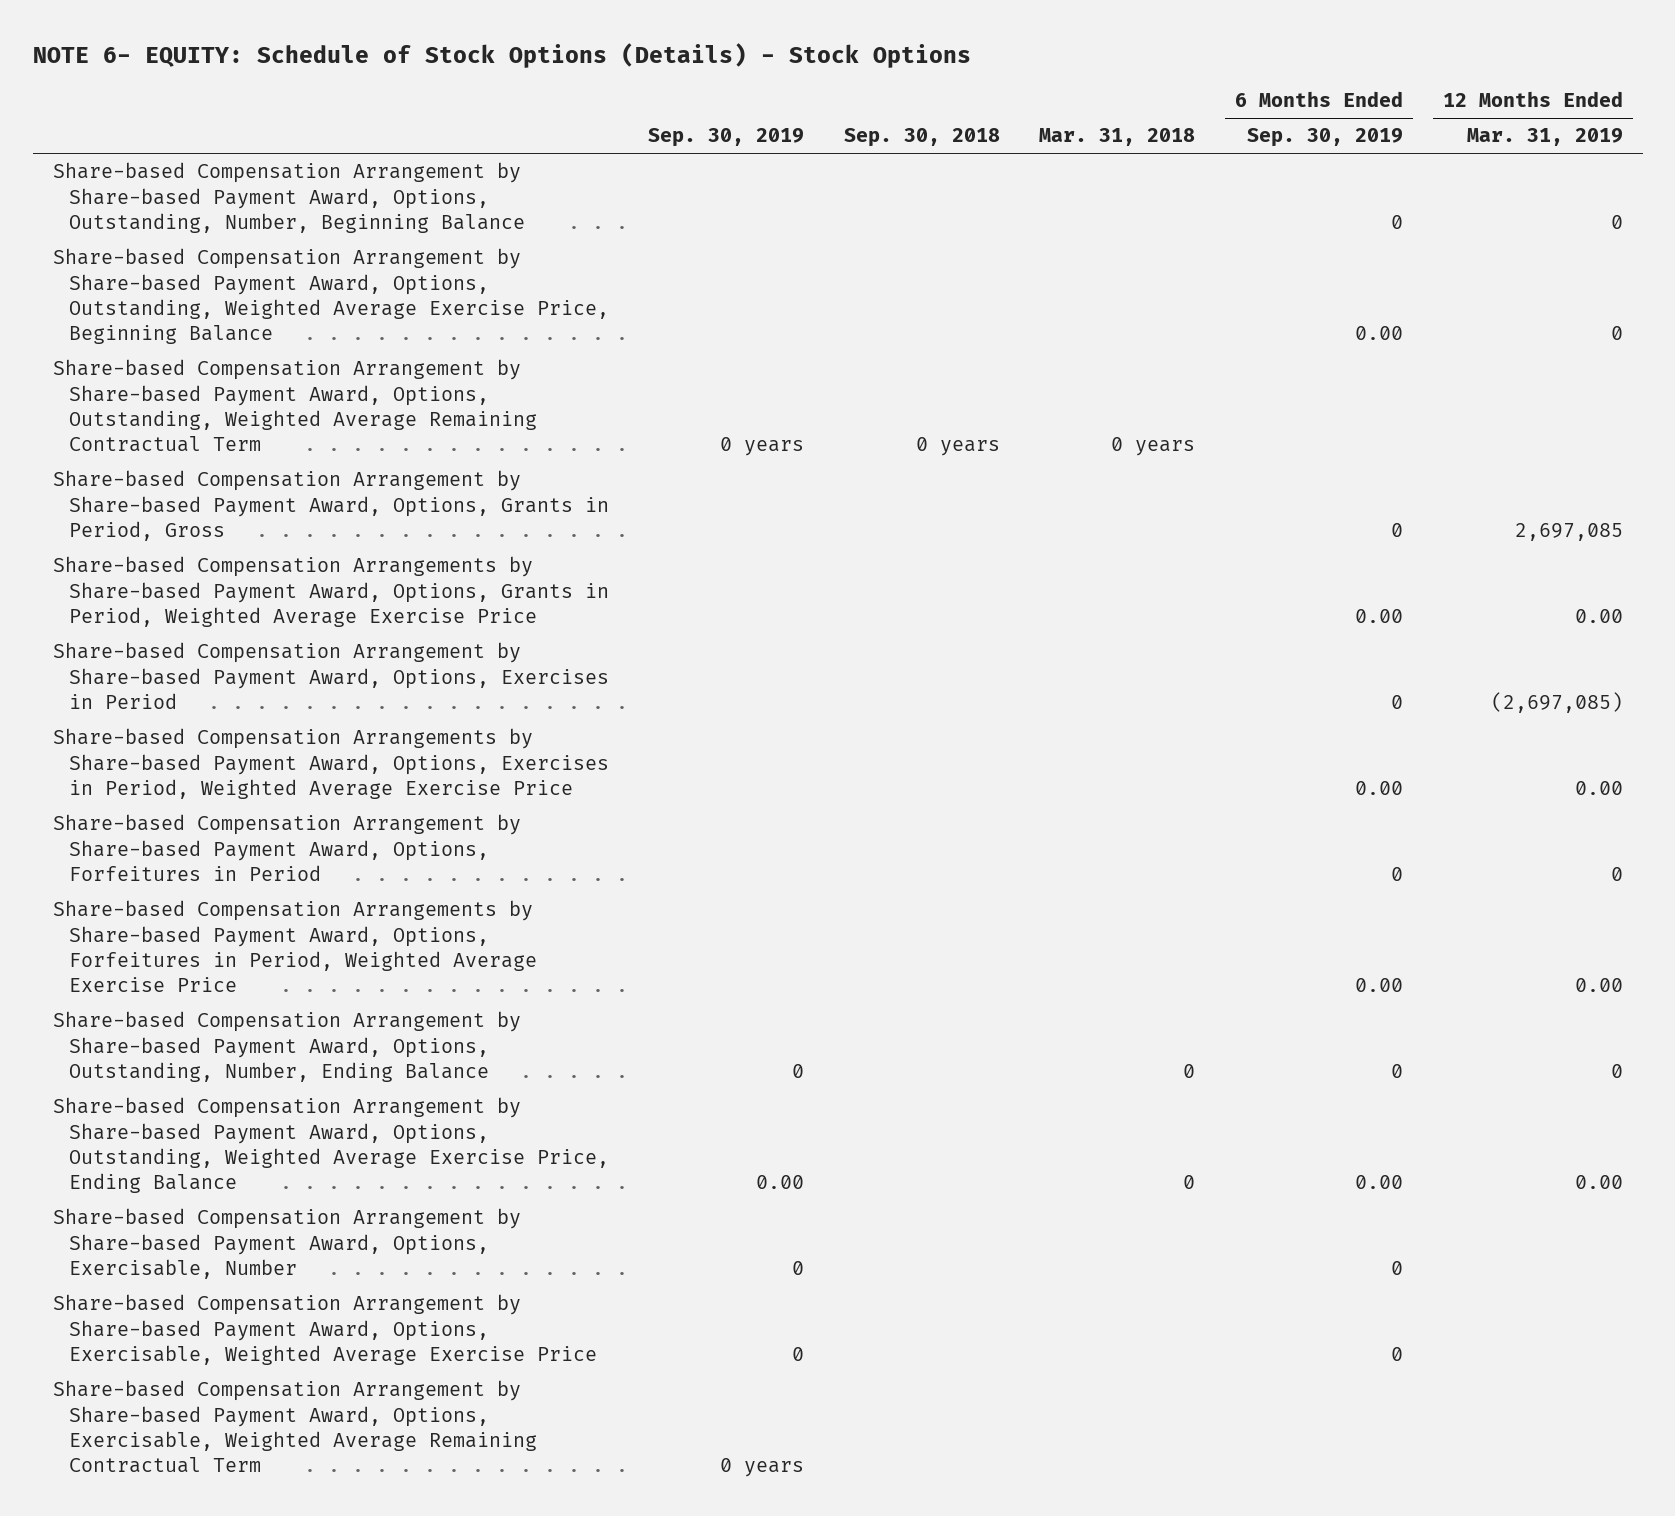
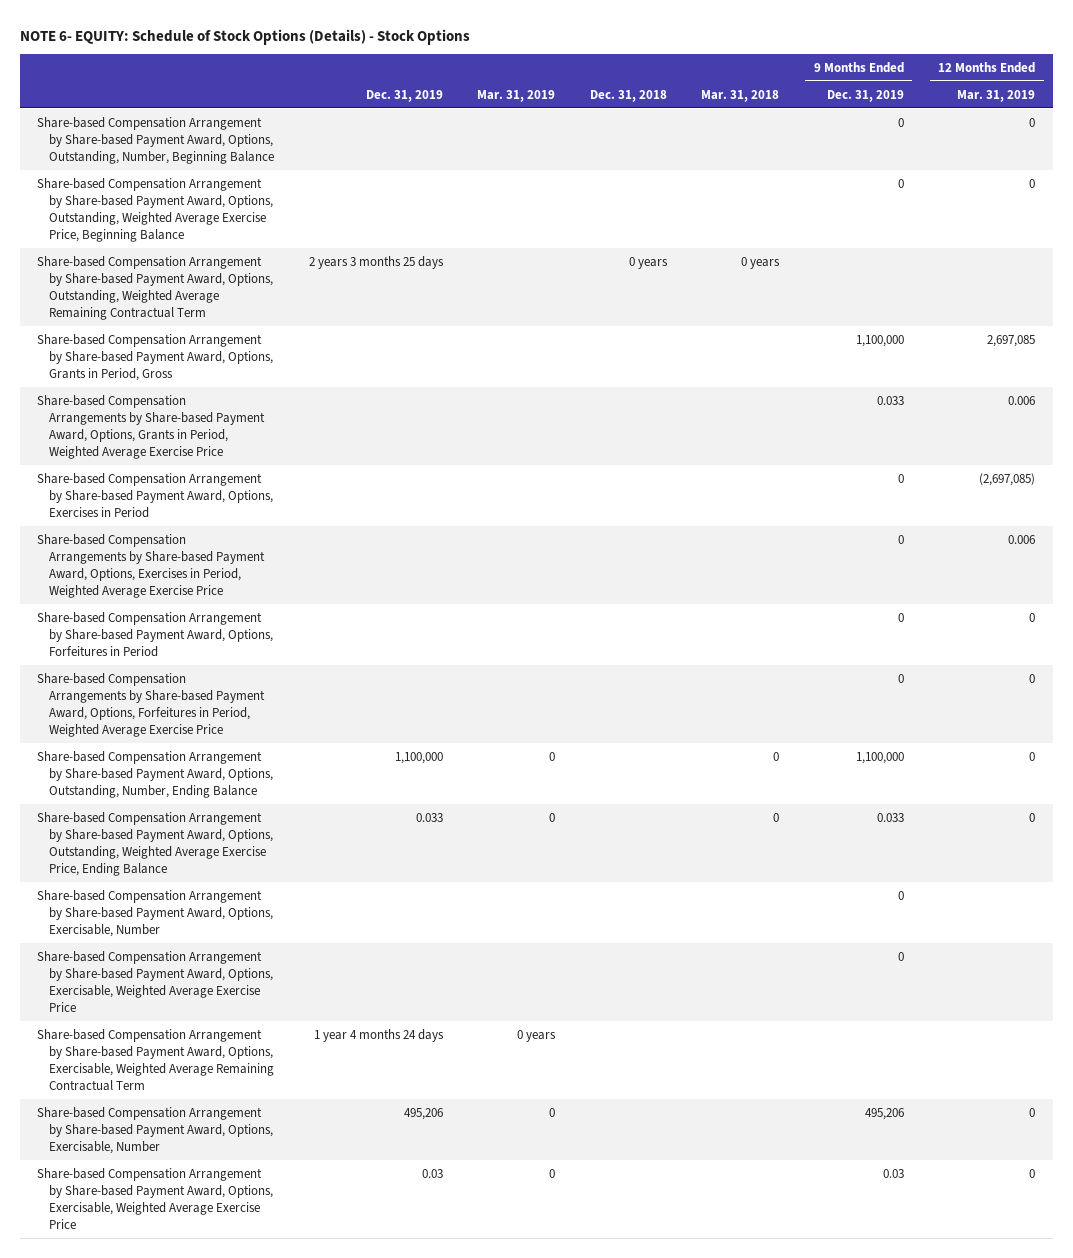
- | Sep. 30, 2019 | Sep. 30, 2018 | Mar. 31, 2018 | 6 Months Ended Sep. 30, 2019 | 12 Months Ended Mar. 31, 2019
+ | Dec. 31, 2019 | Mar. 31, 2019 | Dec. 31, 2018 | Mar. 31, 2018 | 9 Months Ended Dec. 31, 2019 | 12 Months Ended Mar. 31, 2019
- Share-based Compensation Arrangements by Share-based Payment Award, Options, Grants in Period, Weighted Average Exercise Price | | | | 0.00 | 0.00
+ Share-based Compensation Arrangements by Share-based Payment Award, Options, Grants in Period, Weighted Average Exercise Price | | | | | 0.033 | 0.006
- Share-based Compensation Arrangements by Share-based Payment Award, Options, Exercises in Period, Weighted Average Exercise Price | | | | 0.00 | 0.00
+ Share-based Compensation Arrangements by Share-based Payment Award, Options, Exercises in Period, Weighted Average Exercise Price | | | | | 0 | 0.006
- Share-based Compensation Arrangements by Share-based Payment Award, Options, Forfeitures in Period, Weighted Average Exercise Price | | | | 0.00 | 0.00
+ Share-based Compensation Arrangements by Share-based Payment Award, Options, Forfeitures in Period, Weighted Average Exercise Price | | | | | 0 | 0
- Share-based Compensation Arrangement by Share-based Payment Award, Options, Outstanding, Weighted Average Exercise Price, Ending Balance | 0.00 | | 0 | 0.00 | 0.00
+ Share-based Compensation Arrangement by Share-based Payment Award, Options, Outstanding, Weighted Average Exercise Price, Ending Balance | 0.033 | 0 | | 0 | 0.033 | 0
+ Share-based Compensation Arrangement by Share-based Payment Award, Options, Exercisable, Number | 495,206 | 0 | | | 495,206 | 0
+ Share-based Compensation Arrangement by Share-based Payment Award, Options, Exercisable, Weighted Average Exercise Price | 0.03 | 0 | | | 0.03 | 0

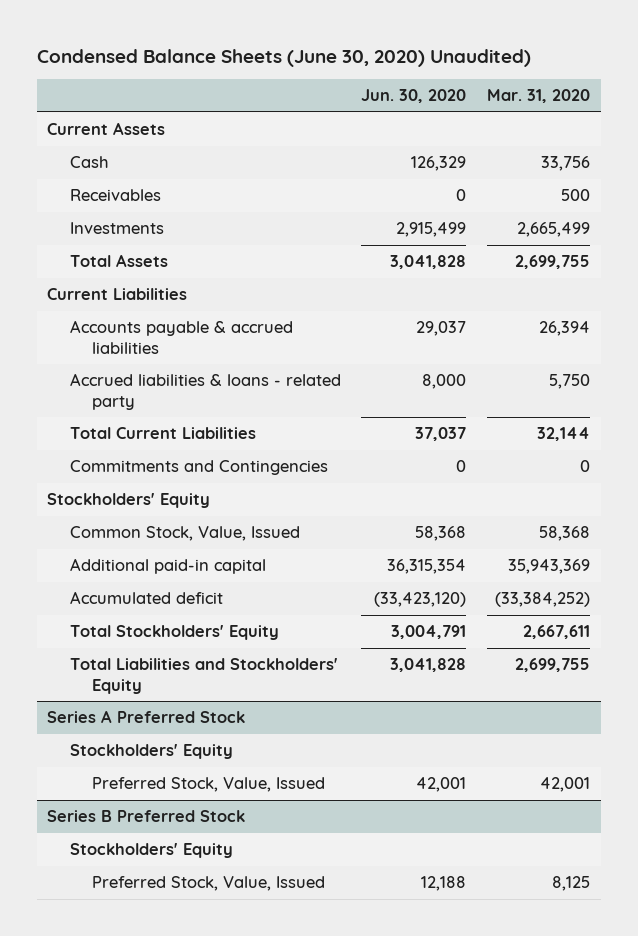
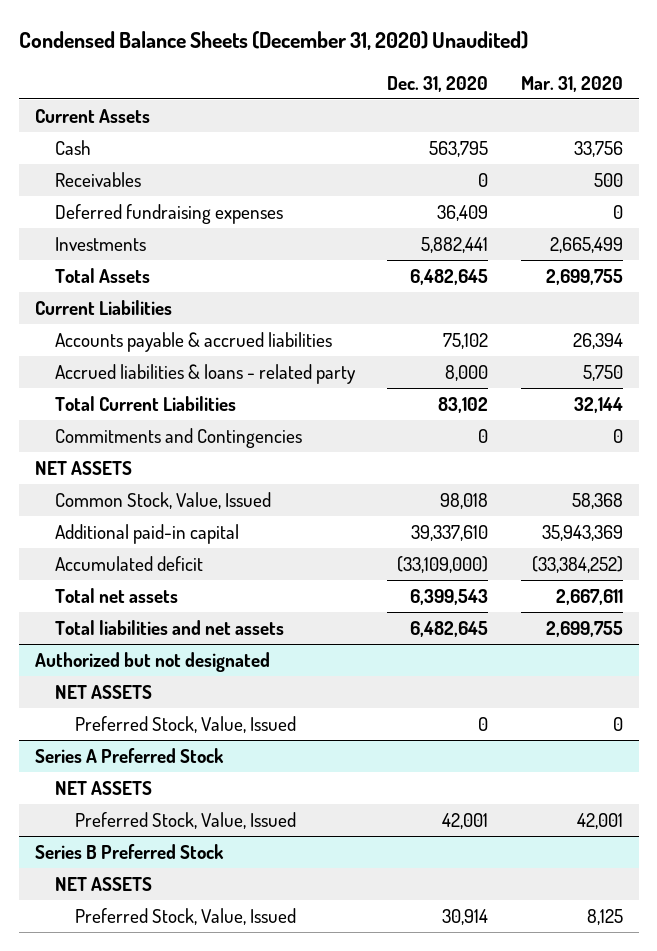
- Condensed Balance Sheets (June 30, 2020) Unaudited)
+ Condensed Balance Sheets (December 31, 2020) Unaudited)
- | Jun. 30, 2020 | Mar. 31, 2020
+ | Dec. 31, 2020 | Mar. 31, 2020
+ Deferred fundraising expenses | 36,409 | 0
- Stockholders' Equity
+ NET ASSETS
- Total Stockholders' Equity | 3,004,791 | 2,667,611
- Total Liabilities and Stockholders' Equity | 3,041,828 | 2,699,755
+ Total net assets | 6,399,543 | 2,667,611
+ Total liabilities and net assets | 6,482,645 | 2,699,755
+ Authorized but not designated
+ NET ASSETS
+ Preferred Stock, Value, Issued | 0 | 0
@ Series A Preferred Stock
- Stockholders' Equity
+ NET ASSETS
@ Series B Preferred Stock
- Stockholders' Equity
+ NET ASSETS

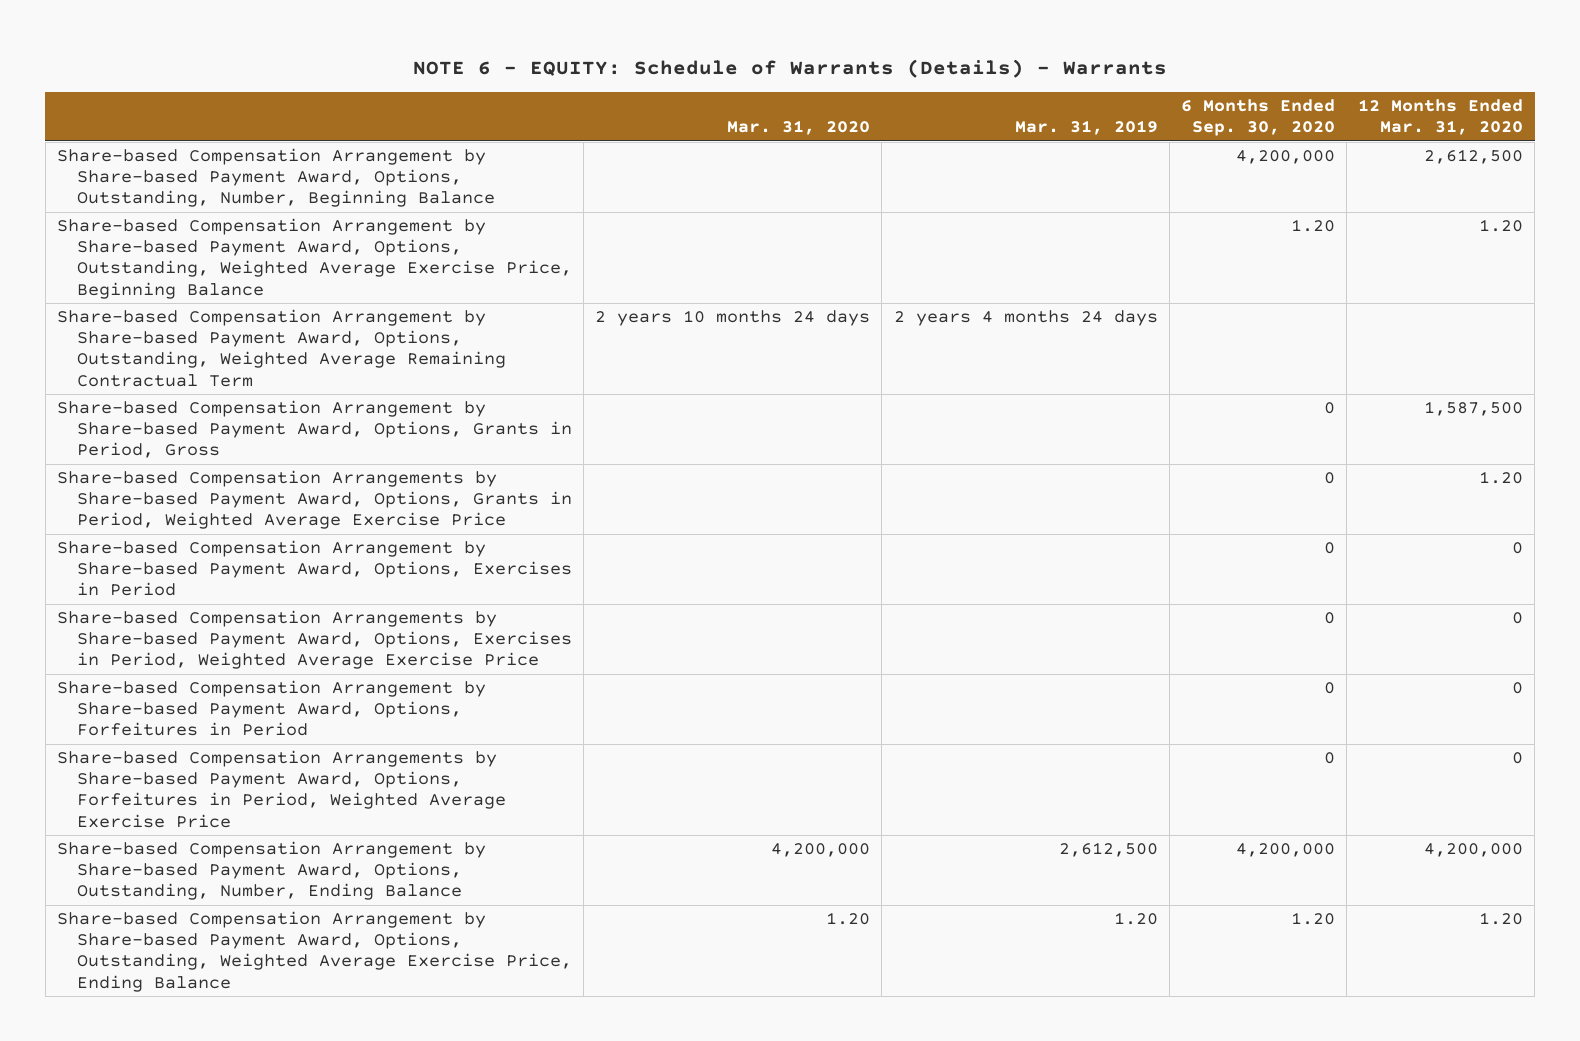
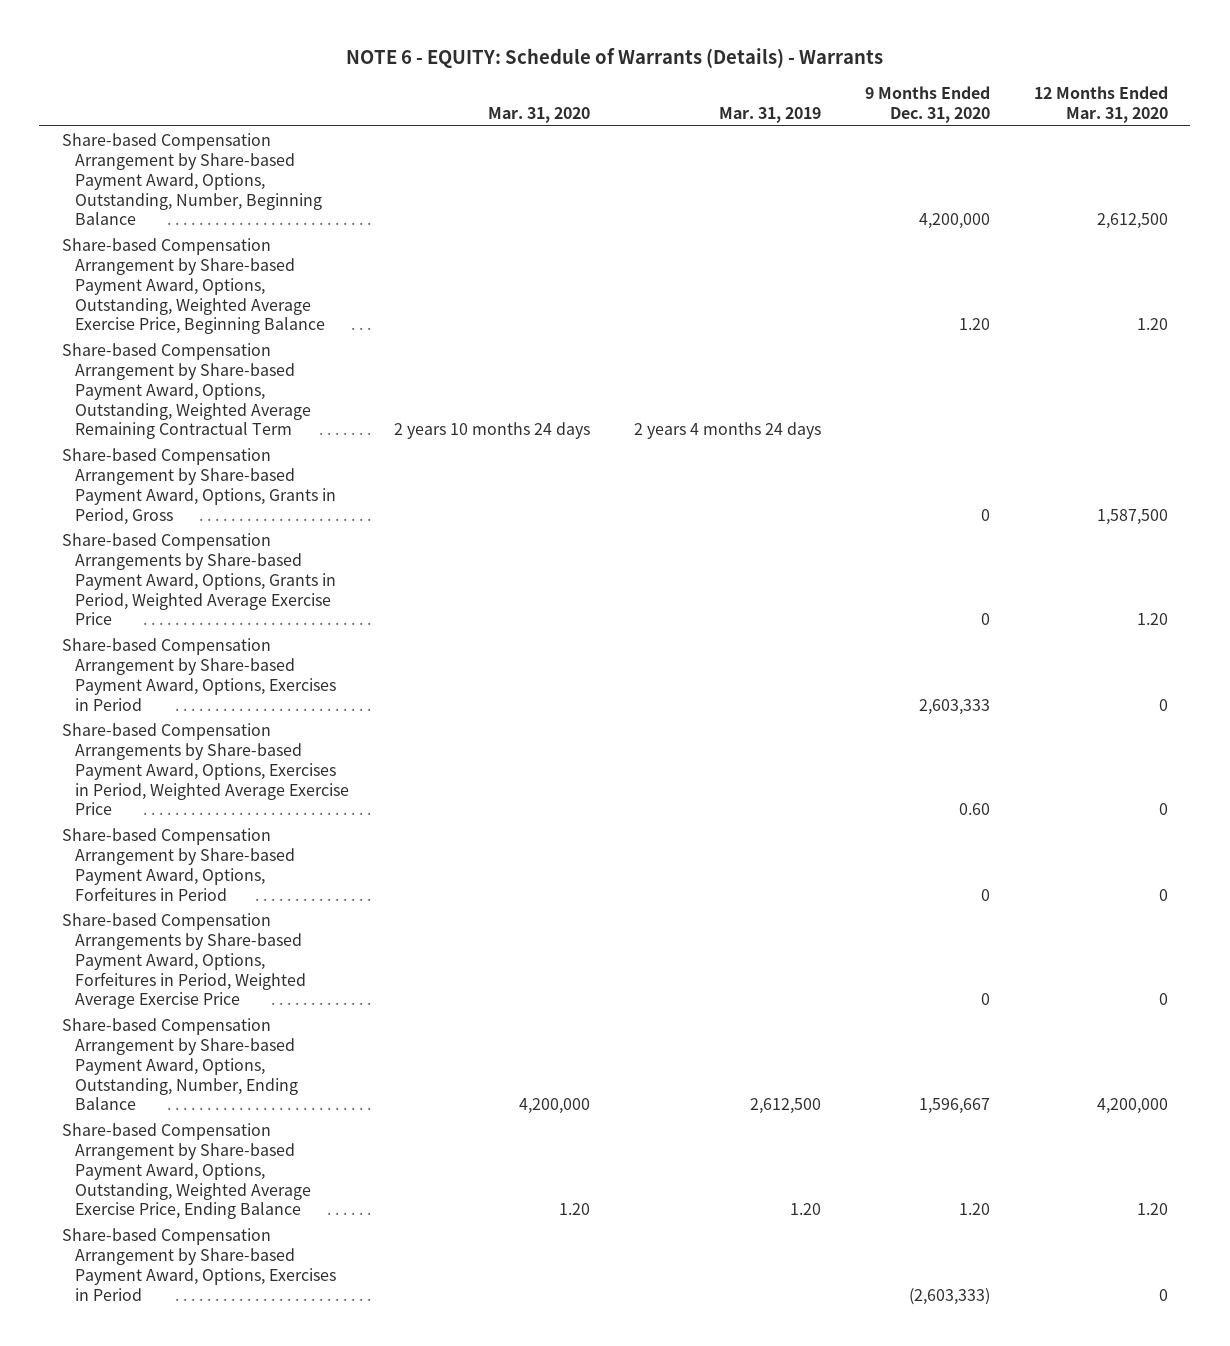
- | Mar. 31, 2020 | Mar. 31, 2019 | 6 Months Ended Sep. 30, 2020 | 12 Months Ended Mar. 31, 2020
+ | Mar. 31, 2020 | Mar. 31, 2019 | 9 Months Ended Dec. 31, 2020 | 12 Months Ended Mar. 31, 2020
+ Share-based Compensation Arrangement by Share-based Payment Award, Options, Exercises in Period | | | (2,603,333) | 0

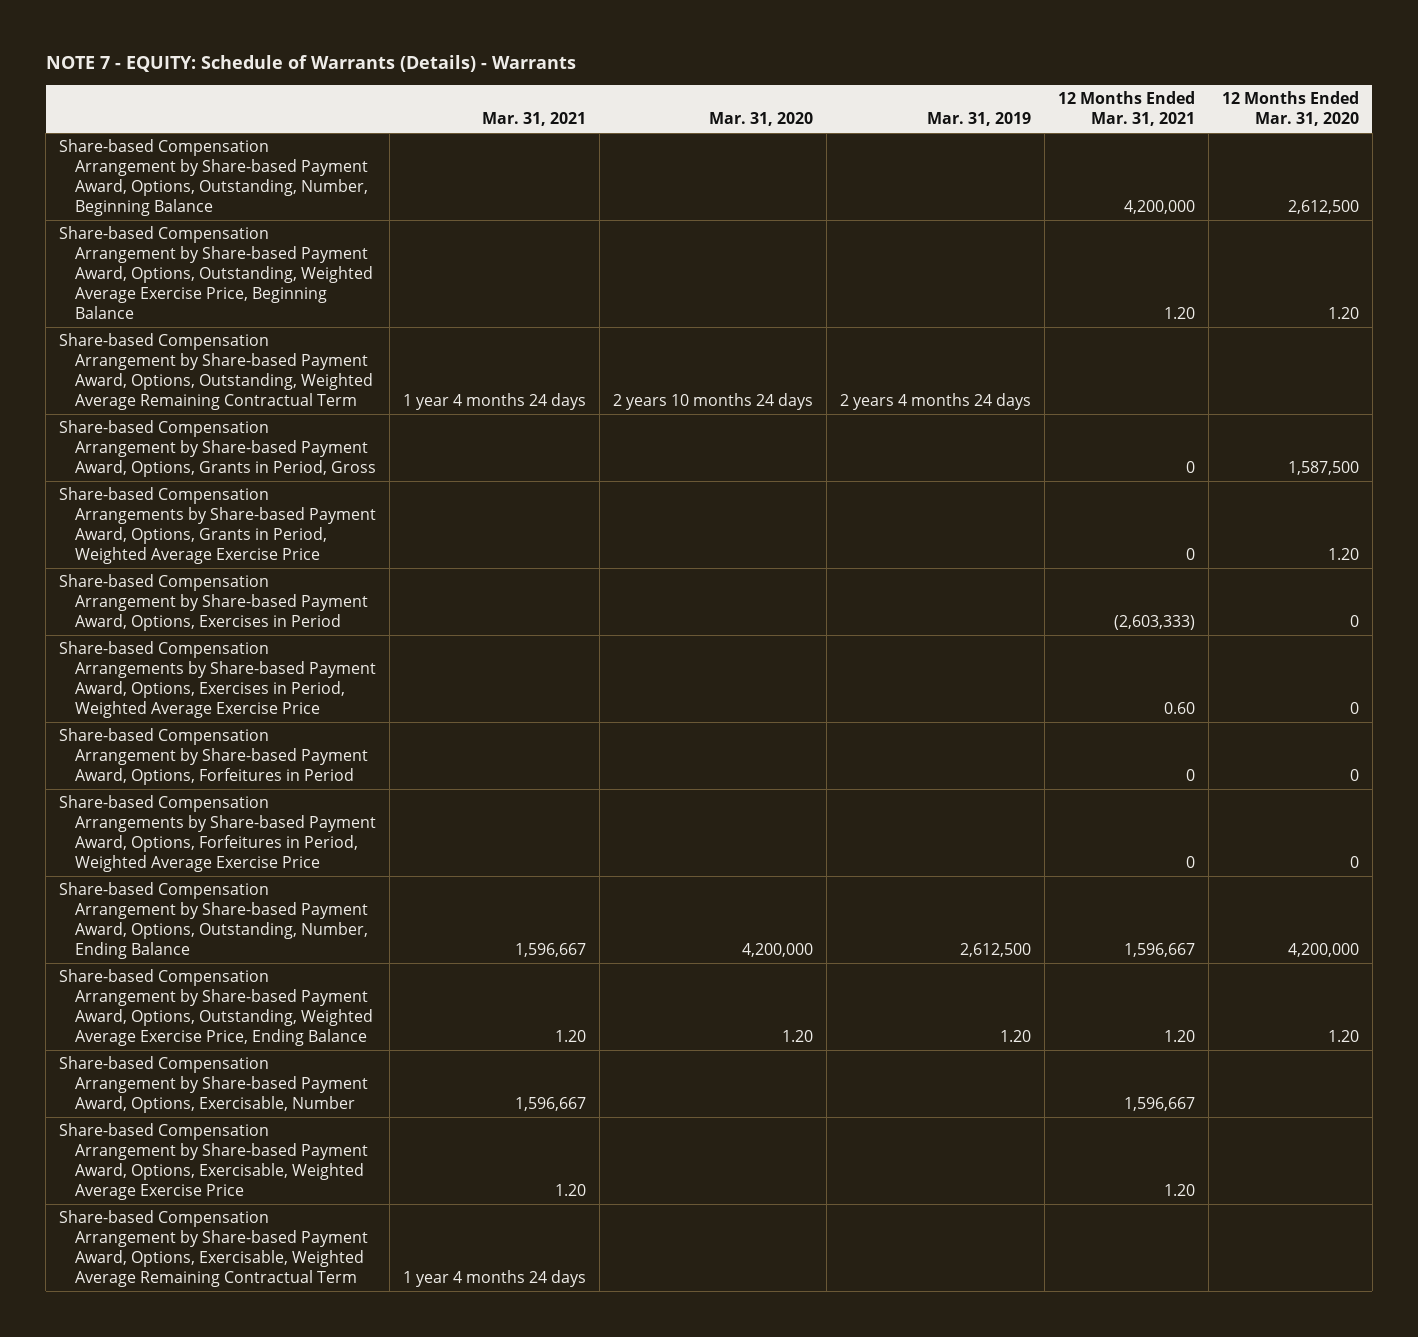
- NOTE 6 - EQUITY: Schedule of Warrants (Details) - Warrants
+ NOTE 7 - EQUITY: Schedule of Warrants (Details) - Warrants
- | Mar. 31, 2020 | Mar. 31, 2019 | 9 Months Ended Dec. 31, 2020 | 12 Months Ended Mar. 31, 2020
+ | Mar. 31, 2021 | Mar. 31, 2020 | Mar. 31, 2019 | 12 Months Ended Mar. 31, 2021 | 12 Months Ended Mar. 31, 2020
- Share-based Compensation Arrangement by Share-based Payment Award, Options, Exercises in Period | | | (2,603,333) | 0
+ Share-based Compensation Arrangement by Share-based Payment Award, Options, Exercisable, Number | 1,596,667 | | | 1,596,667 |
+ Share-based Compensation Arrangement by Share-based Payment Award, Options, Exercisable, Weighted Average Exercise Price | 1.20 | | | 1.20 |
+ Share-based Compensation Arrangement by Share-based Payment Award, Options, Exercisable, Weighted Average Remaining Contractual Term | 1 year 4 months 24 days | | | |

